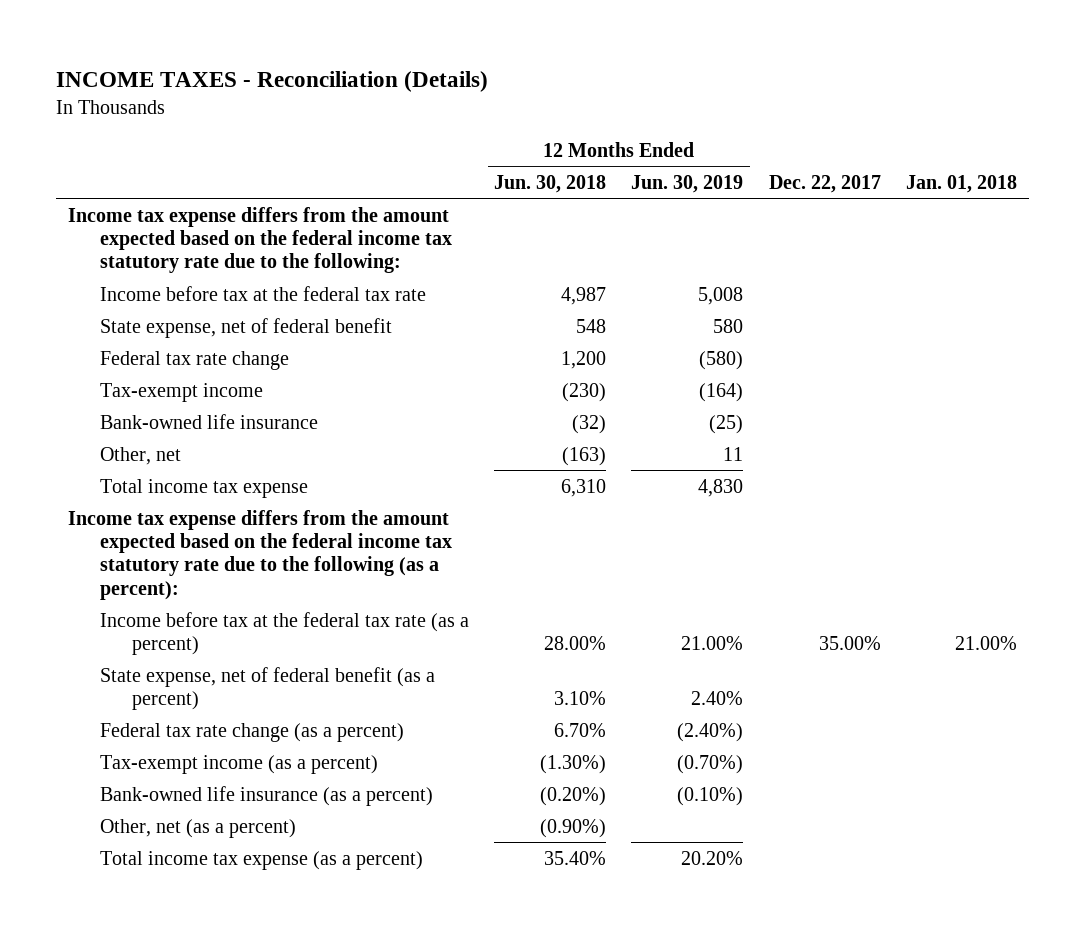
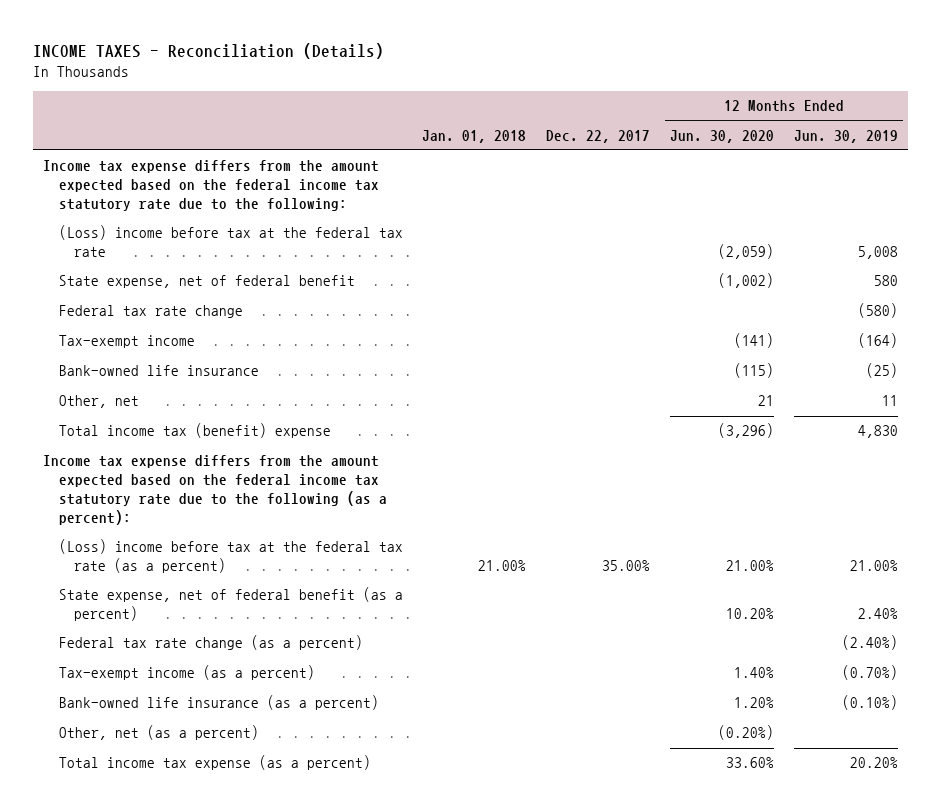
- | 12 Months Ended Jun. 30, 2018 | 12 Months Ended Jun. 30, 2019 | Dec. 22, 2017 | Jan. 01, 2018
+ | Jan. 01, 2018 | Dec. 22, 2017 | 12 Months Ended Jun. 30, 2020 | 12 Months Ended Jun. 30, 2019
- Income before tax at the federal tax rate | 4,987 | 5,008 | |
+ (Loss) income before tax at the federal tax rate | | | (2,059) | 5,008
- Total income tax expense | 6,310 | 4,830 | |
+ Total income tax (benefit) expense | | | (3,296) | 4,830
- Income before tax at the federal tax rate (as a percent) | 28.00% | 21.00% | 35.00% | 21.00%
+ (Loss) income before tax at the federal tax rate (as a percent) | 21.00% | 35.00% | 21.00% | 21.00%

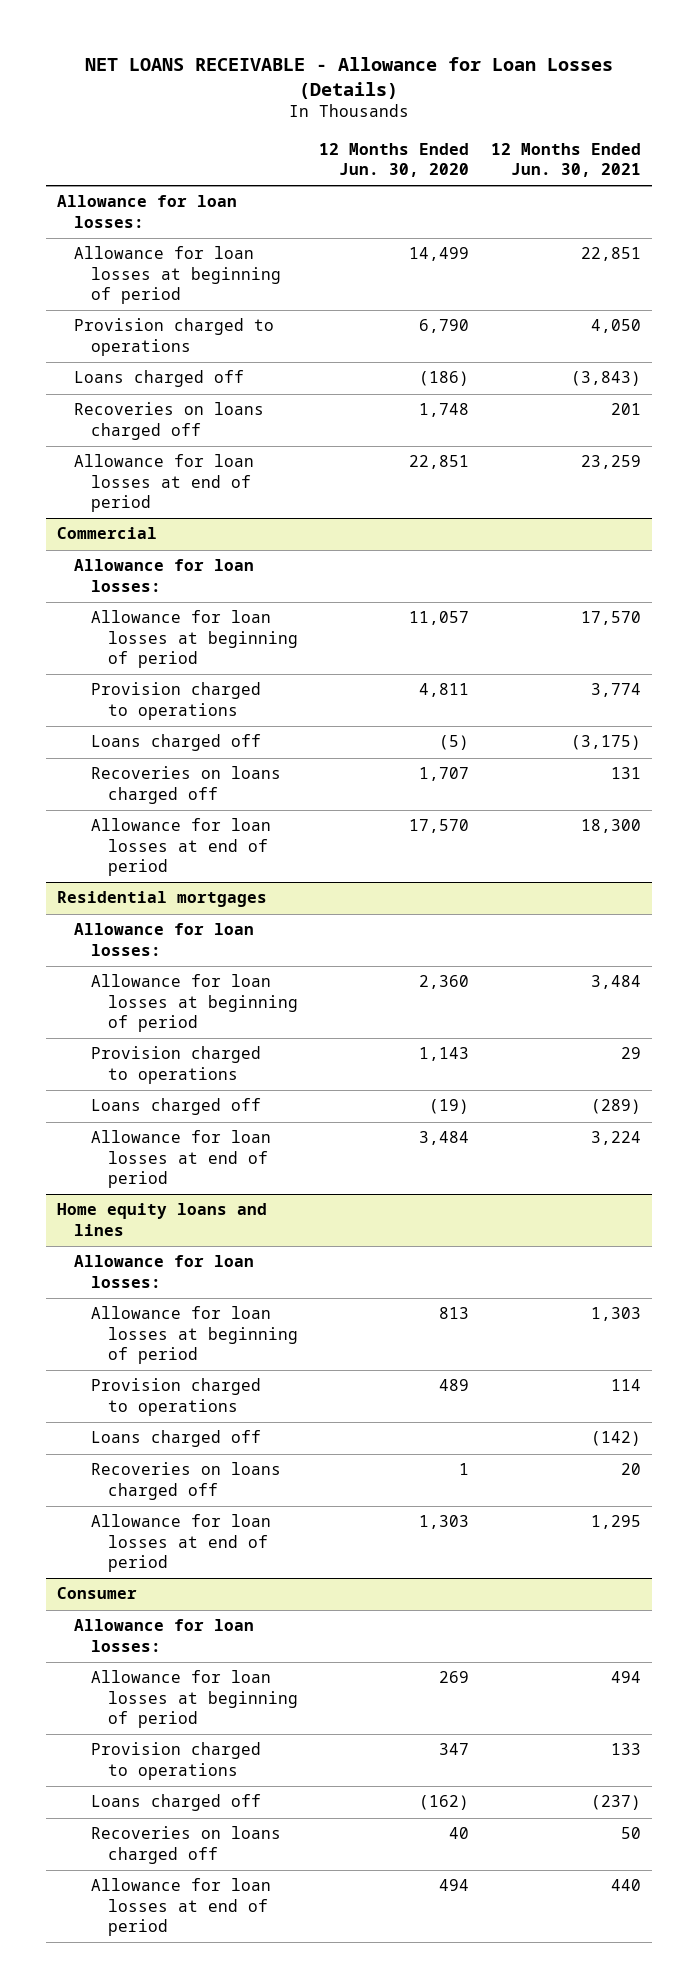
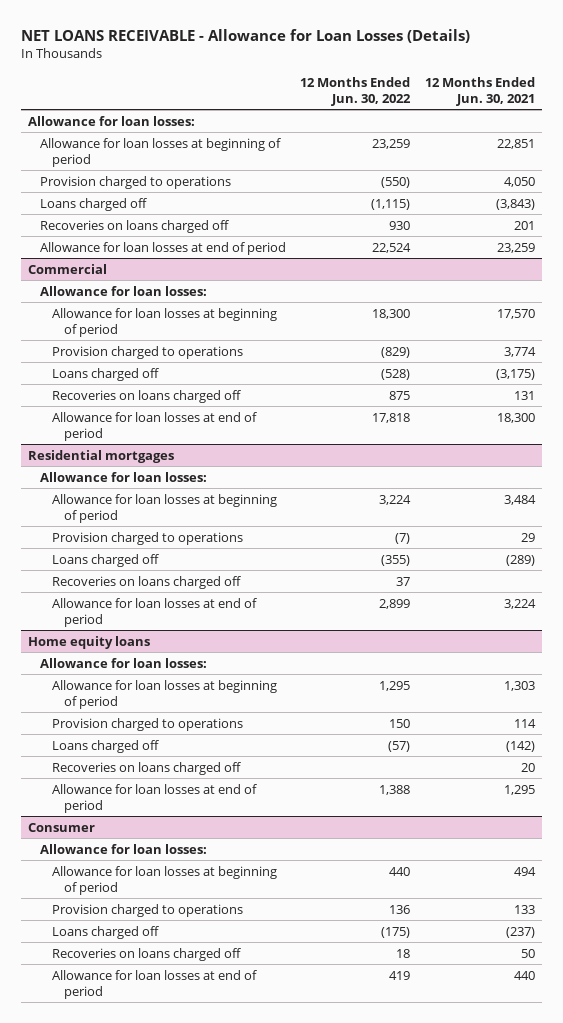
- | 12 Months Ended Jun. 30, 2020 | 12 Months Ended Jun. 30, 2021
+ | 12 Months Ended Jun. 30, 2022 | 12 Months Ended Jun. 30, 2021
@ Residential mortgages
+ Recoveries on loans charged off | 37 |
- Home equity loans and lines
+ Home equity loans

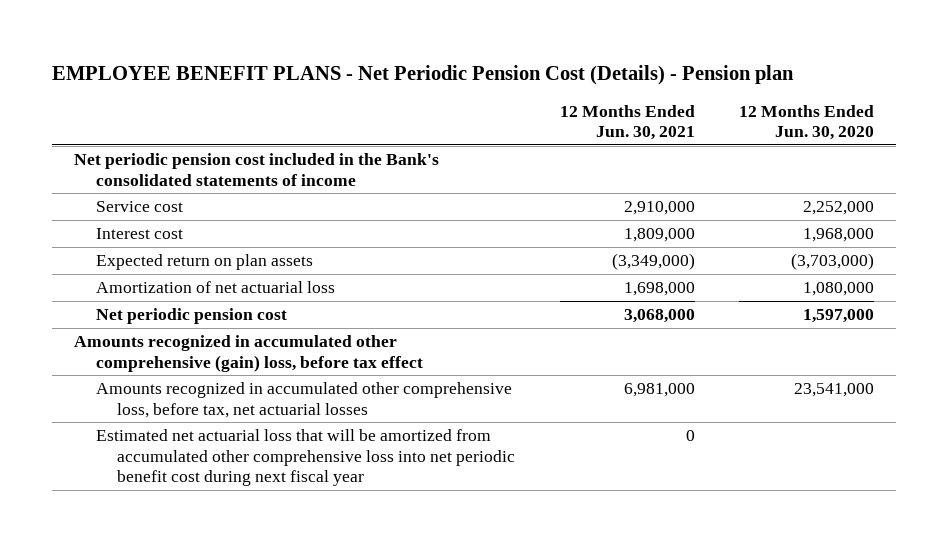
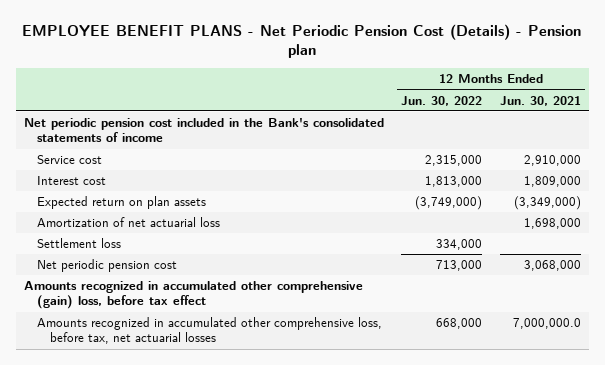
- | 12 Months Ended Jun. 30, 2021 | 12 Months Ended Jun. 30, 2020
+ | 12 Months Ended Jun. 30, 2022 | 12 Months Ended Jun. 30, 2021
+ Settlement loss | 334,000 |
- Amounts recognized in accumulated other comprehensive loss, before tax, net actuarial losses | 6,981,000 | 23,541,000
- Estimated net actuarial loss that will be amortized from accumulated other comprehensive loss into net periodic benefit cost during next fiscal year | 0 |
+ Amounts recognized in accumulated other comprehensive loss, before tax, net actuarial losses | 668,000 | 7,000,000.0

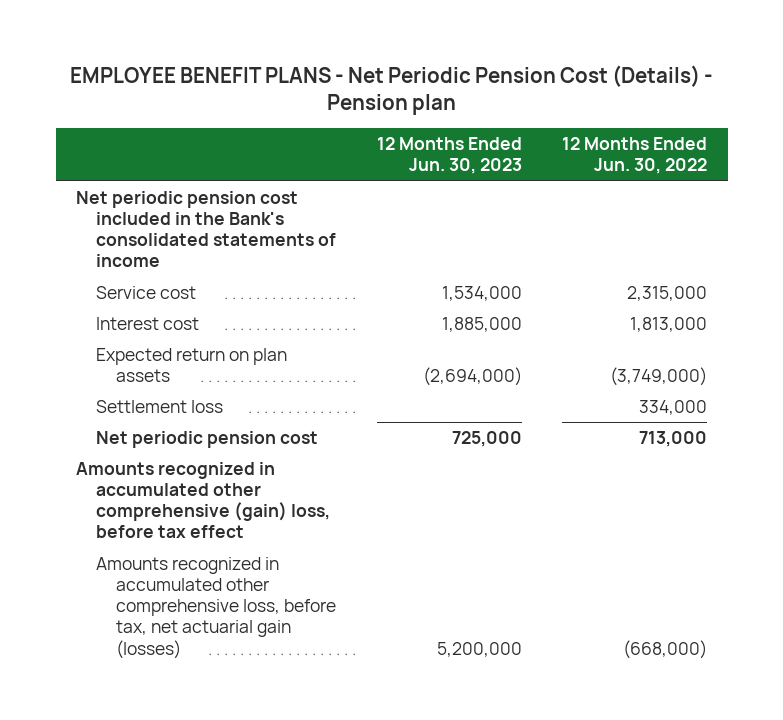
- | 12 Months Ended Jun. 30, 2022 | 12 Months Ended Jun. 30, 2021
+ | 12 Months Ended Jun. 30, 2023 | 12 Months Ended Jun. 30, 2022
- Amortization of net actuarial loss | | 1,698,000
- Amounts recognized in accumulated other comprehensive loss, before tax, net actuarial losses | 668,000 | 7,000,000.0
+ Amounts recognized in accumulated other comprehensive loss, before tax, net actuarial gain (losses) | 5,200,000 | (668,000)

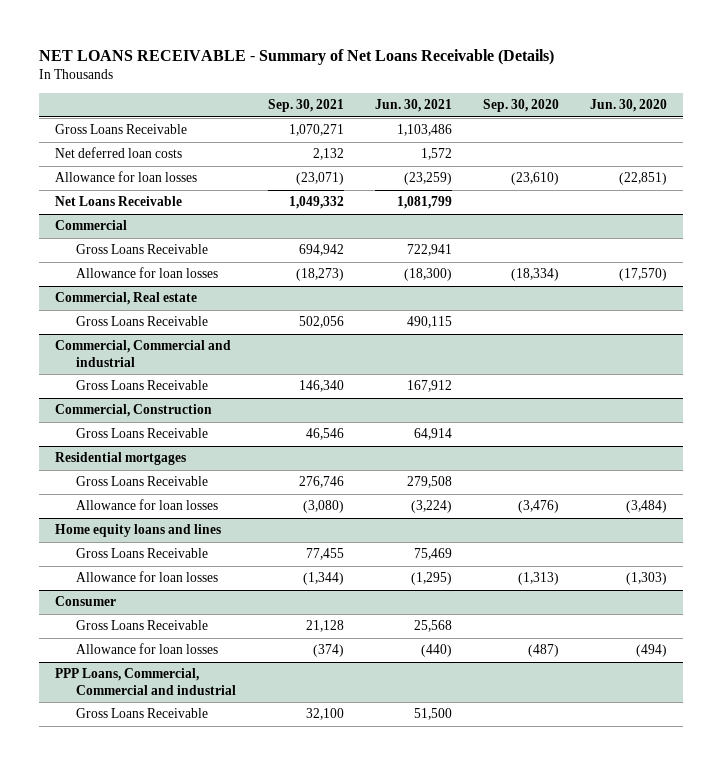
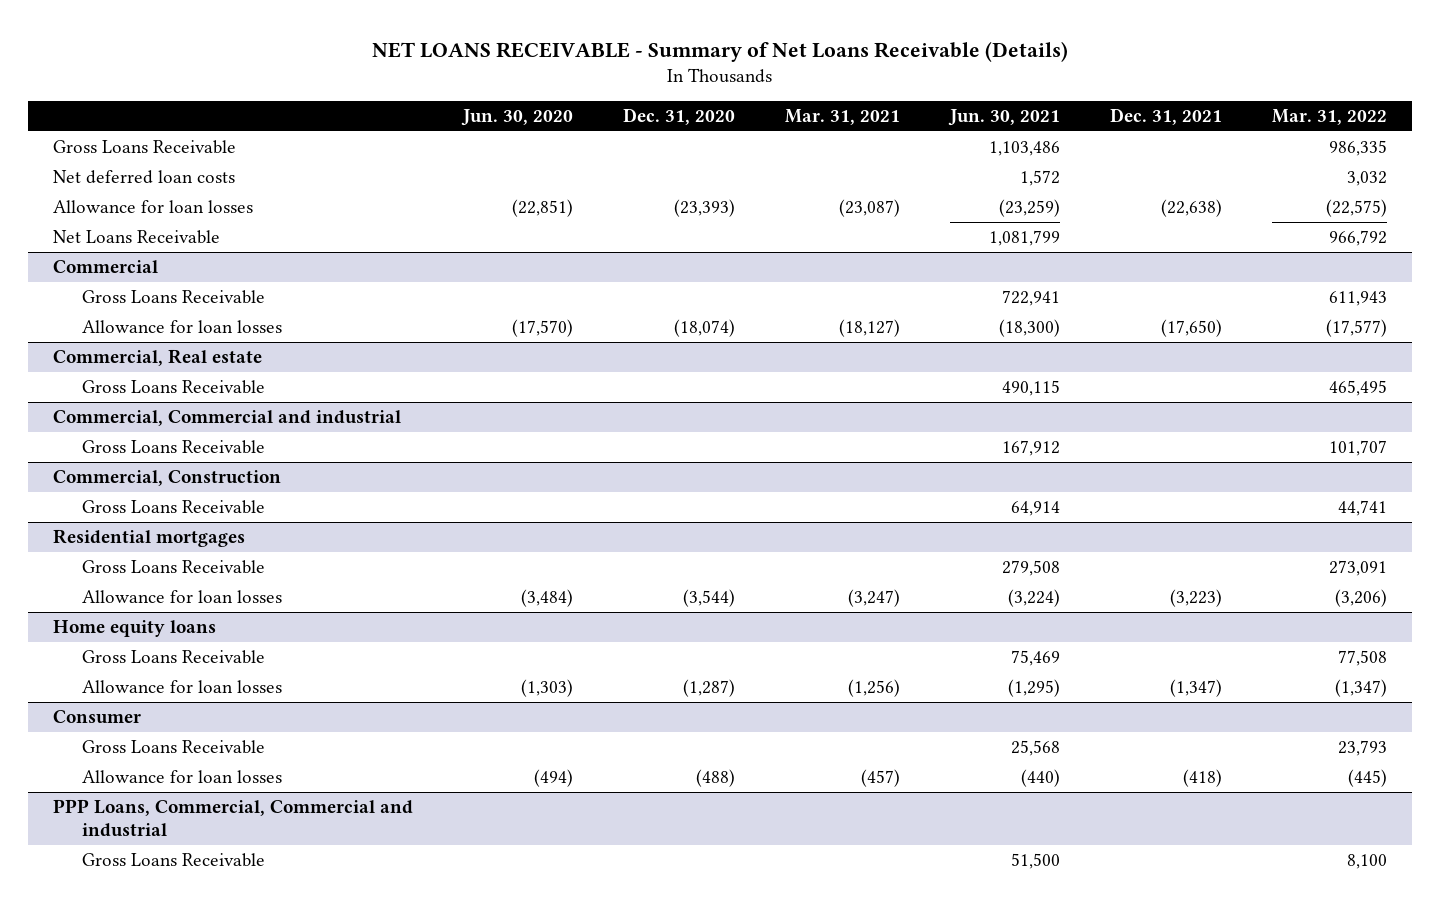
- | Sep. 30, 2021 | Jun. 30, 2021 | Sep. 30, 2020 | Jun. 30, 2020
+ | Jun. 30, 2020 | Dec. 31, 2020 | Mar. 31, 2021 | Jun. 30, 2021 | Dec. 31, 2021 | Mar. 31, 2022
- Home equity loans and lines
+ Home equity loans

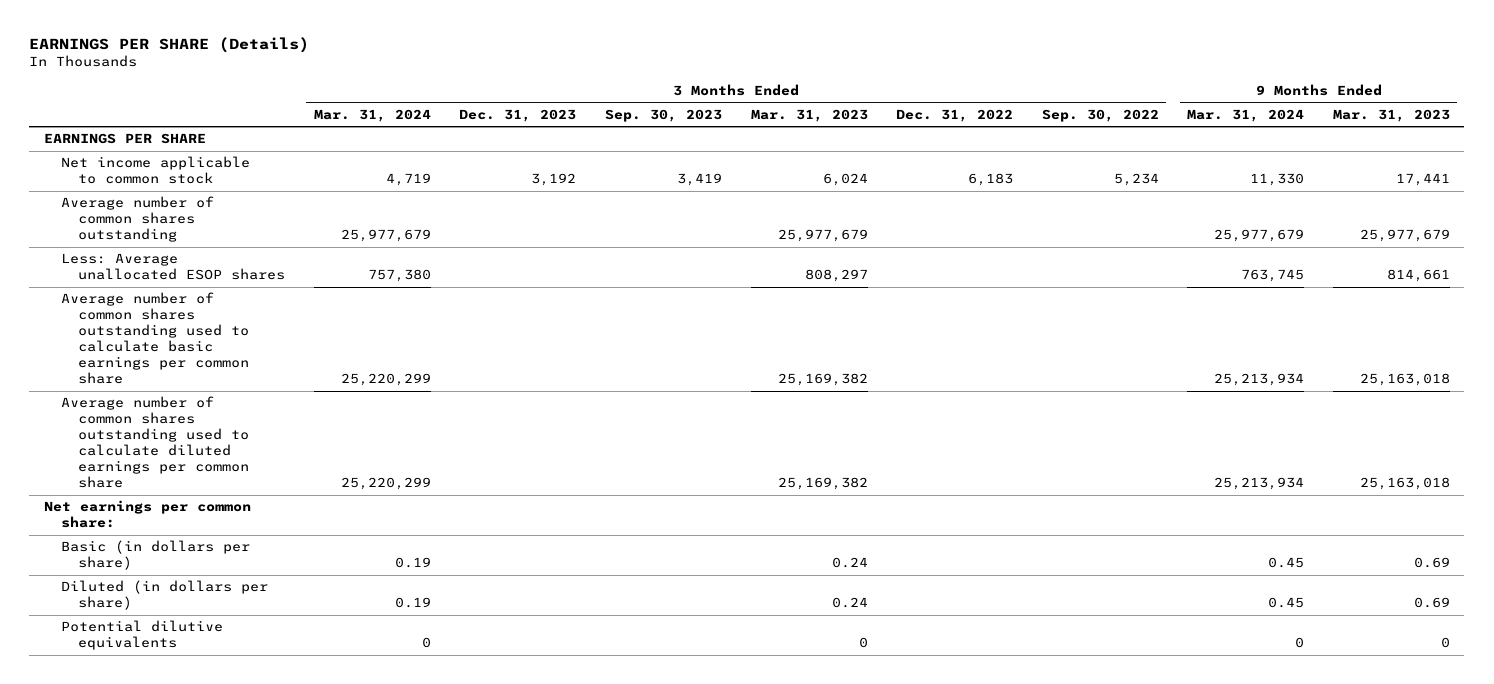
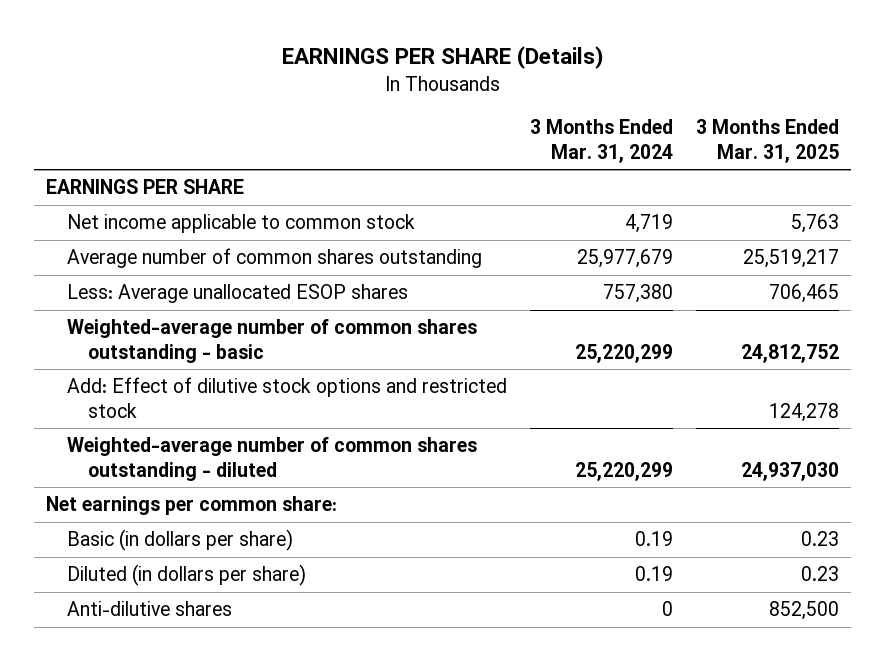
- | 3 Months Ended Mar. 31, 2024 | 3 Months Ended Dec. 31, 2023 | 3 Months Ended Sep. 30, 2023 | 3 Months Ended Mar. 31, 2023 | 3 Months Ended Dec. 31, 2022 | 3 Months Ended Sep. 30, 2022 | 9 Months Ended Mar. 31, 2024 | 9 Months Ended Mar. 31, 2023
+ | 3 Months Ended Mar. 31, 2024 | 3 Months Ended Mar. 31, 2025
- Average number of common shares outstanding used to calculate basic earnings per common share | 25,220,299 | | | 25,169,382 | | | 25,213,934 | 25,163,018
- Average number of common shares outstanding used to calculate diluted earnings per common share | 25,220,299 | | | 25,169,382 | | | 25,213,934 | 25,163,018
+ Weighted-average number of common shares outstanding - basic | 25,220,299 | 24,812,752
+ Add: Effect of dilutive stock options and restricted stock | | 124,278
+ Weighted-average number of common shares outstanding - diluted | 25,220,299 | 24,937,030
- Potential dilutive equivalents | 0 | | | 0 | | | 0 | 0
+ Anti-dilutive shares | 0 | 852,500

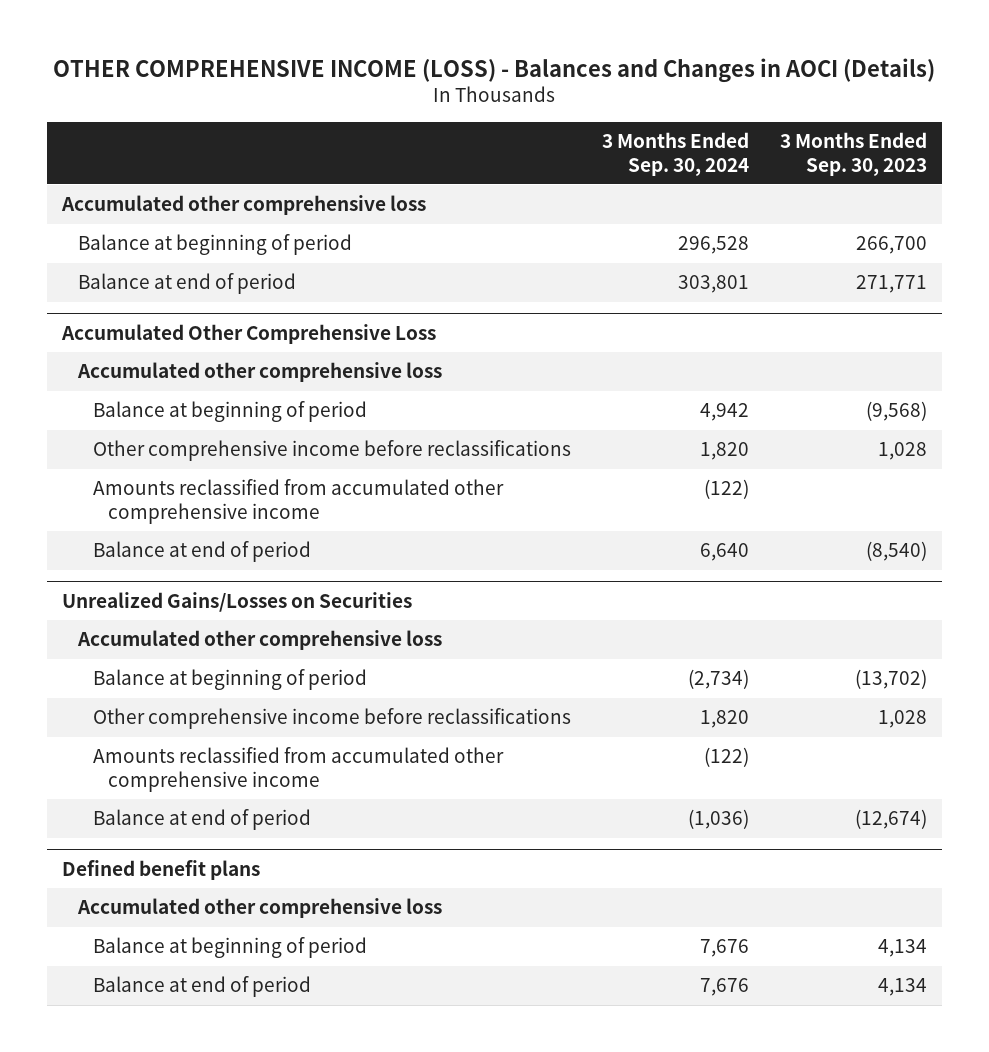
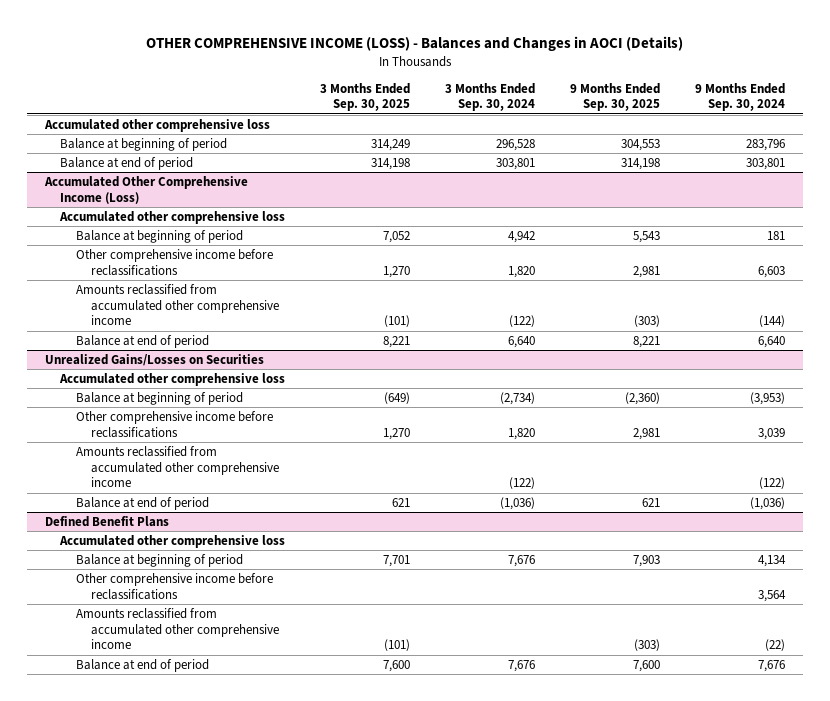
- | 3 Months Ended Sep. 30, 2024 | 3 Months Ended Sep. 30, 2023
+ | 3 Months Ended Sep. 30, 2025 | 3 Months Ended Sep. 30, 2024 | 9 Months Ended Sep. 30, 2025 | 9 Months Ended Sep. 30, 2024
- Accumulated Other Comprehensive Loss
+ Accumulated Other Comprehensive Income (Loss)
- Defined benefit plans
+ Defined Benefit Plans
+ Other comprehensive income before reclassifications | | | | 3,564
+ Amounts reclassified from accumulated other comprehensive income | (101) | | (303) | (22)

